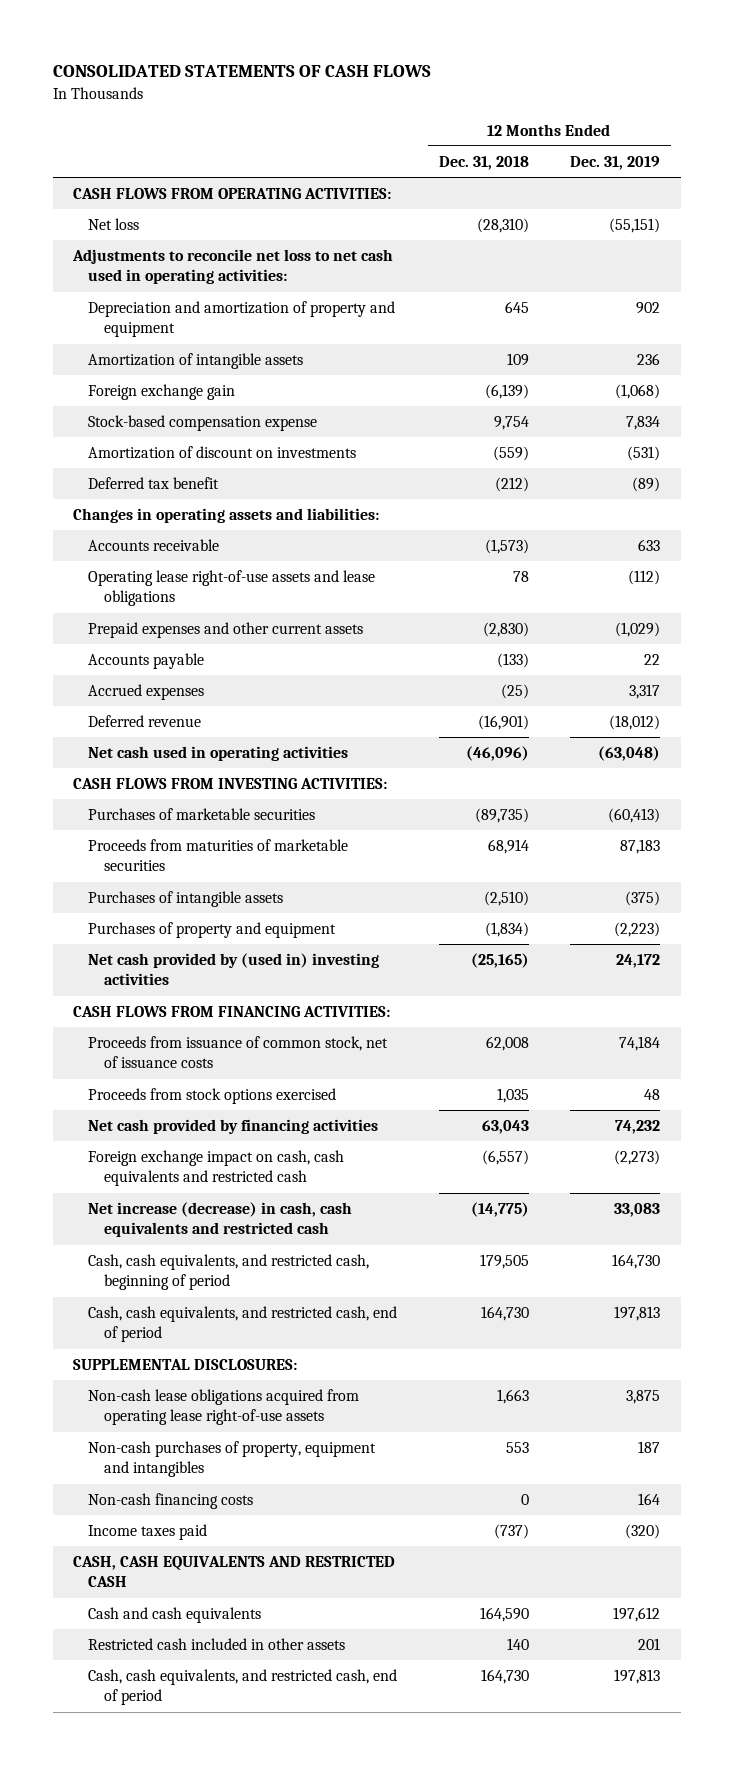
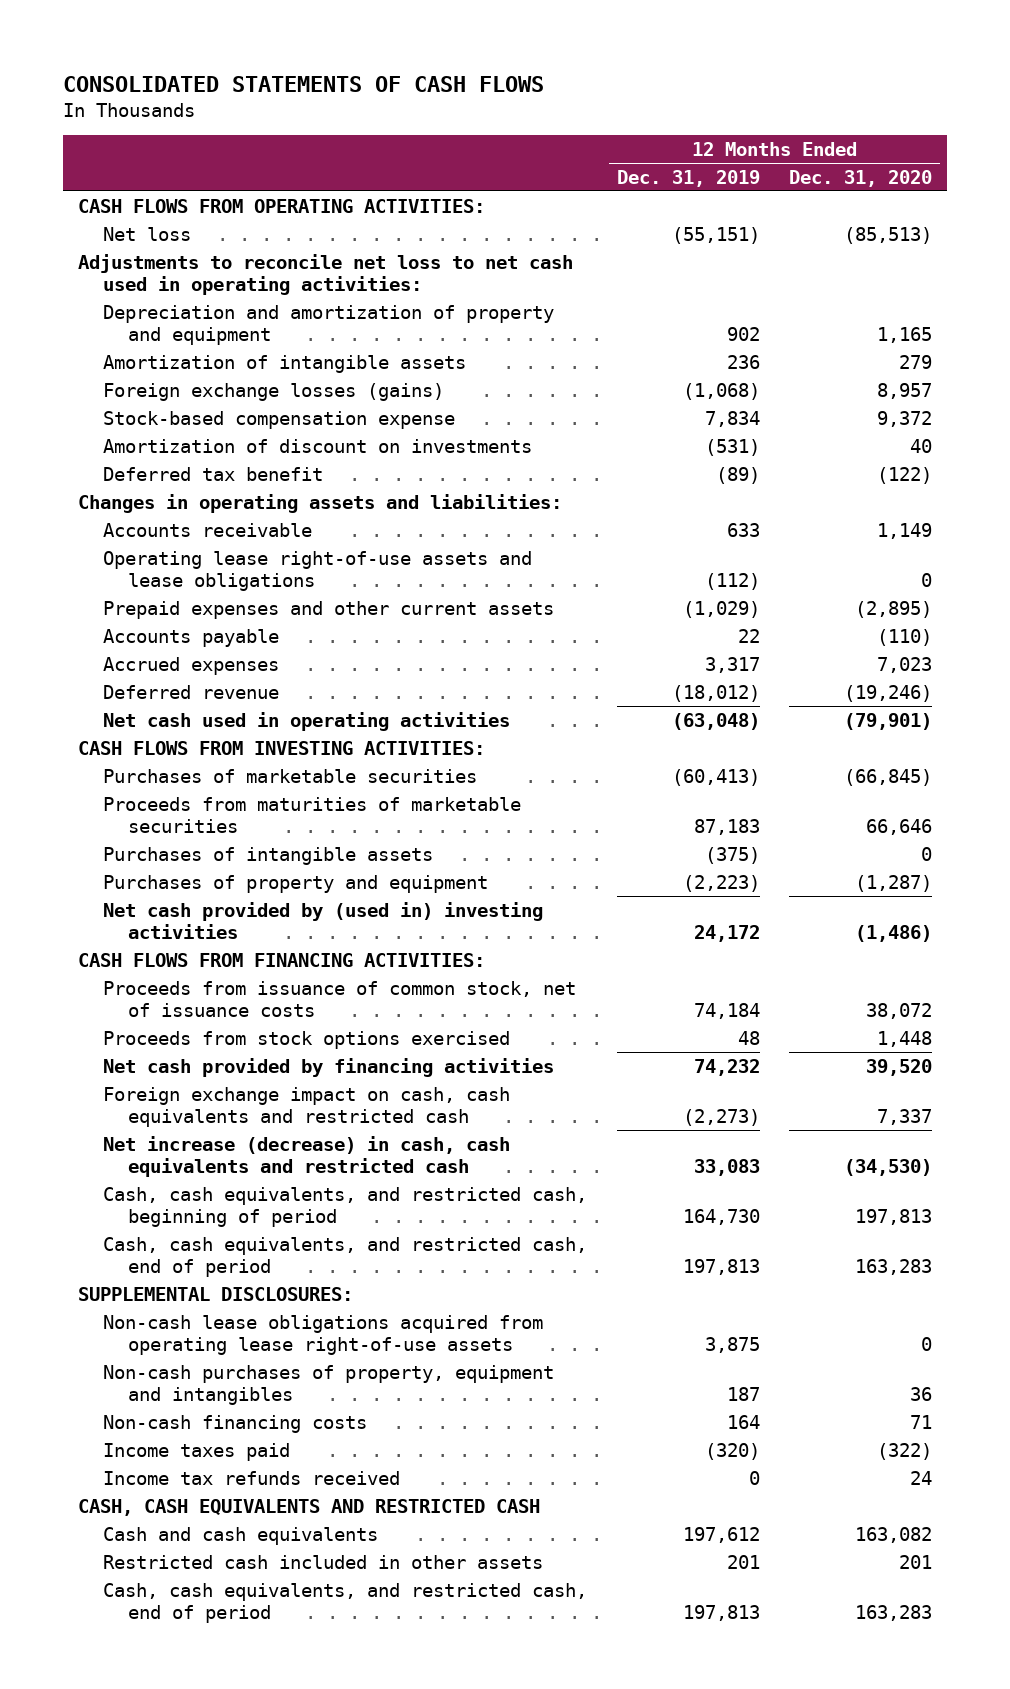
- | 12 Months Ended Dec. 31, 2018 | 12 Months Ended Dec. 31, 2019
+ | 12 Months Ended Dec. 31, 2019 | 12 Months Ended Dec. 31, 2020
- Foreign exchange gain | (6,139) | (1,068)
+ Foreign exchange losses (gains) | (1,068) | 8,957
+ Income tax refunds received | 0 | 24

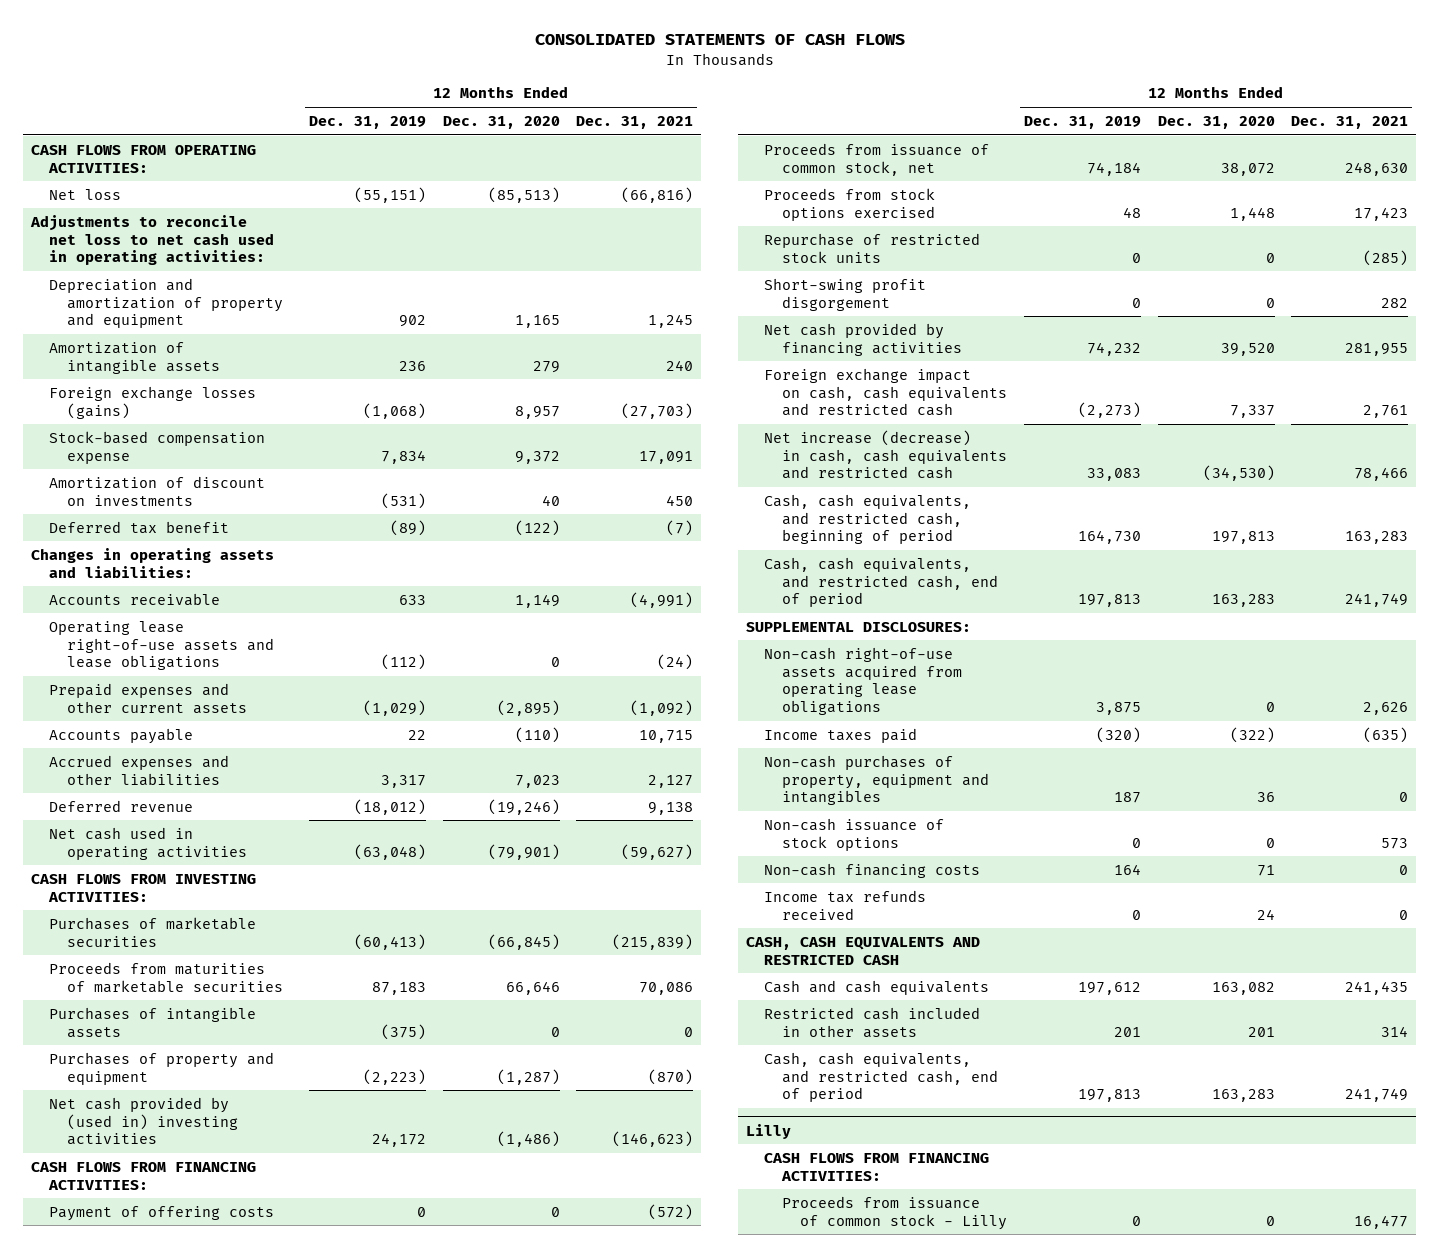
- | 12 Months Ended Dec. 31, 2019 | 12 Months Ended Dec. 31, 2020
+ | 12 Months Ended Dec. 31, 2019 | 12 Months Ended Dec. 31, 2020 | 12 Months Ended Dec. 31, 2021
- Accrued expenses | 3,317 | 7,023
+ Accrued expenses and other liabilities | 3,317 | 7,023 | 2,127
- Proceeds from issuance of common stock, net of issuance costs | 74,184 | 38,072
+ Payment of offering costs | 0 | 0 | (572)
+ Proceeds from issuance of common stock, net | 74,184 | 38,072 | 248,630
+ Repurchase of restricted stock units | 0 | 0 | (285)
+ Short-swing profit disgorgement | 0 | 0 | 282
- Non-cash lease obligations acquired from operating lease right-of-use assets | 3,875 | 0
+ Non-cash right-of-use assets acquired from operating lease obligations | 3,875 | 0 | 2,626
moved up: Income taxes paid | (320) | (322) | (635)
+ Non-cash issuance of stock options | 0 | 0 | 573
+ Lilly
+ CASH FLOWS FROM FINANCING ACTIVITIES:
+ Proceeds from issuance of common stock - Lilly | 0 | 0 | 16,477

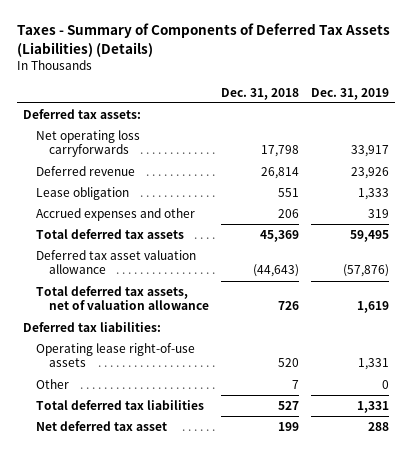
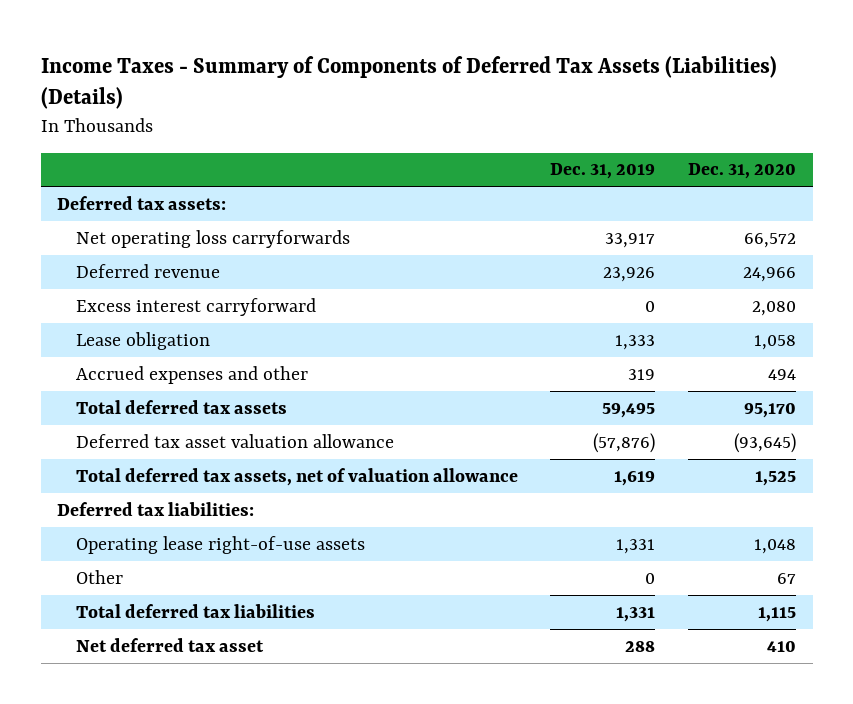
- Taxes - Summary of Components of Deferred Tax Assets (Liabilities) (Details)
+ Income Taxes - Summary of Components of Deferred Tax Assets (Liabilities) (Details)
- | Dec. 31, 2018 | Dec. 31, 2019
+ | Dec. 31, 2019 | Dec. 31, 2020
+ Excess interest carryforward | 0 | 2,080

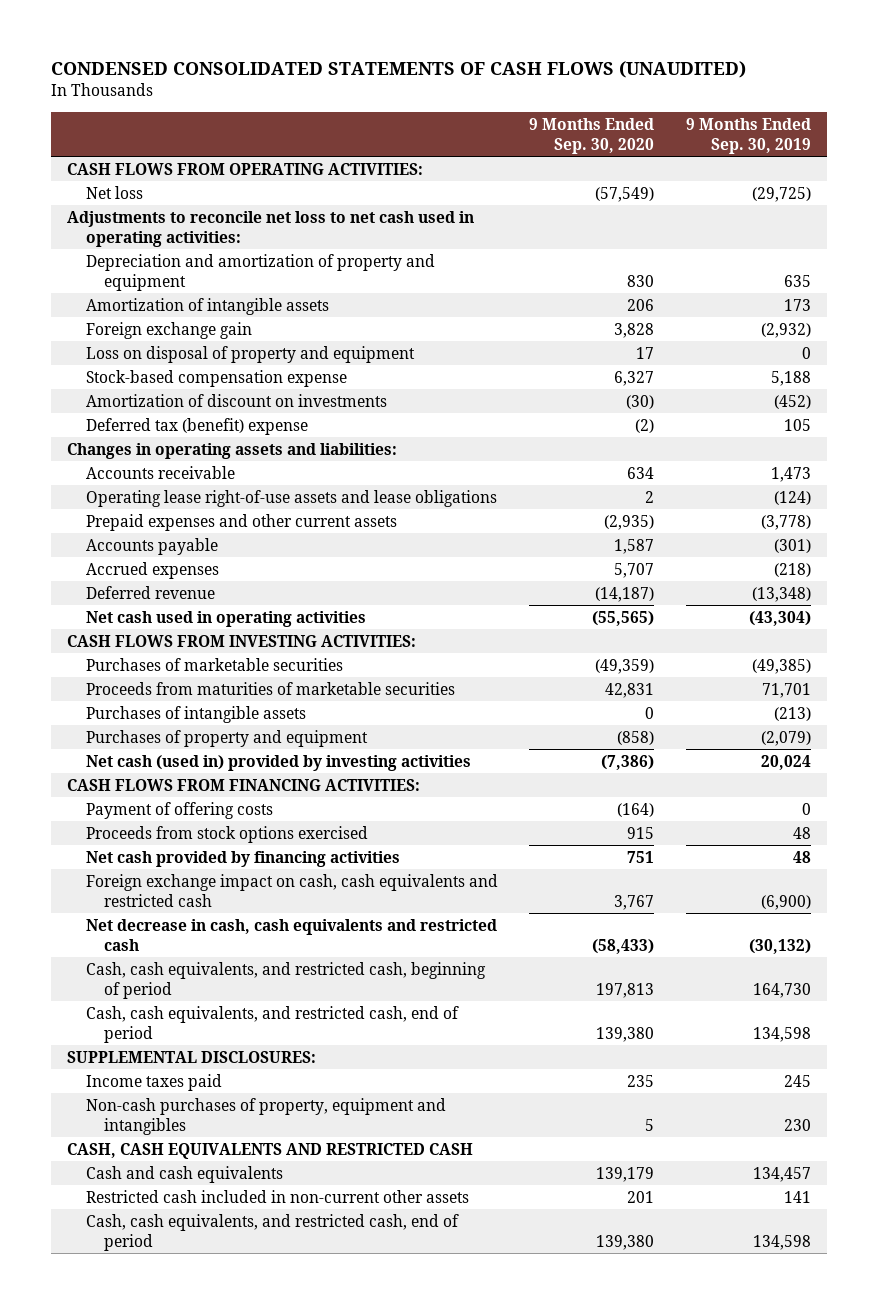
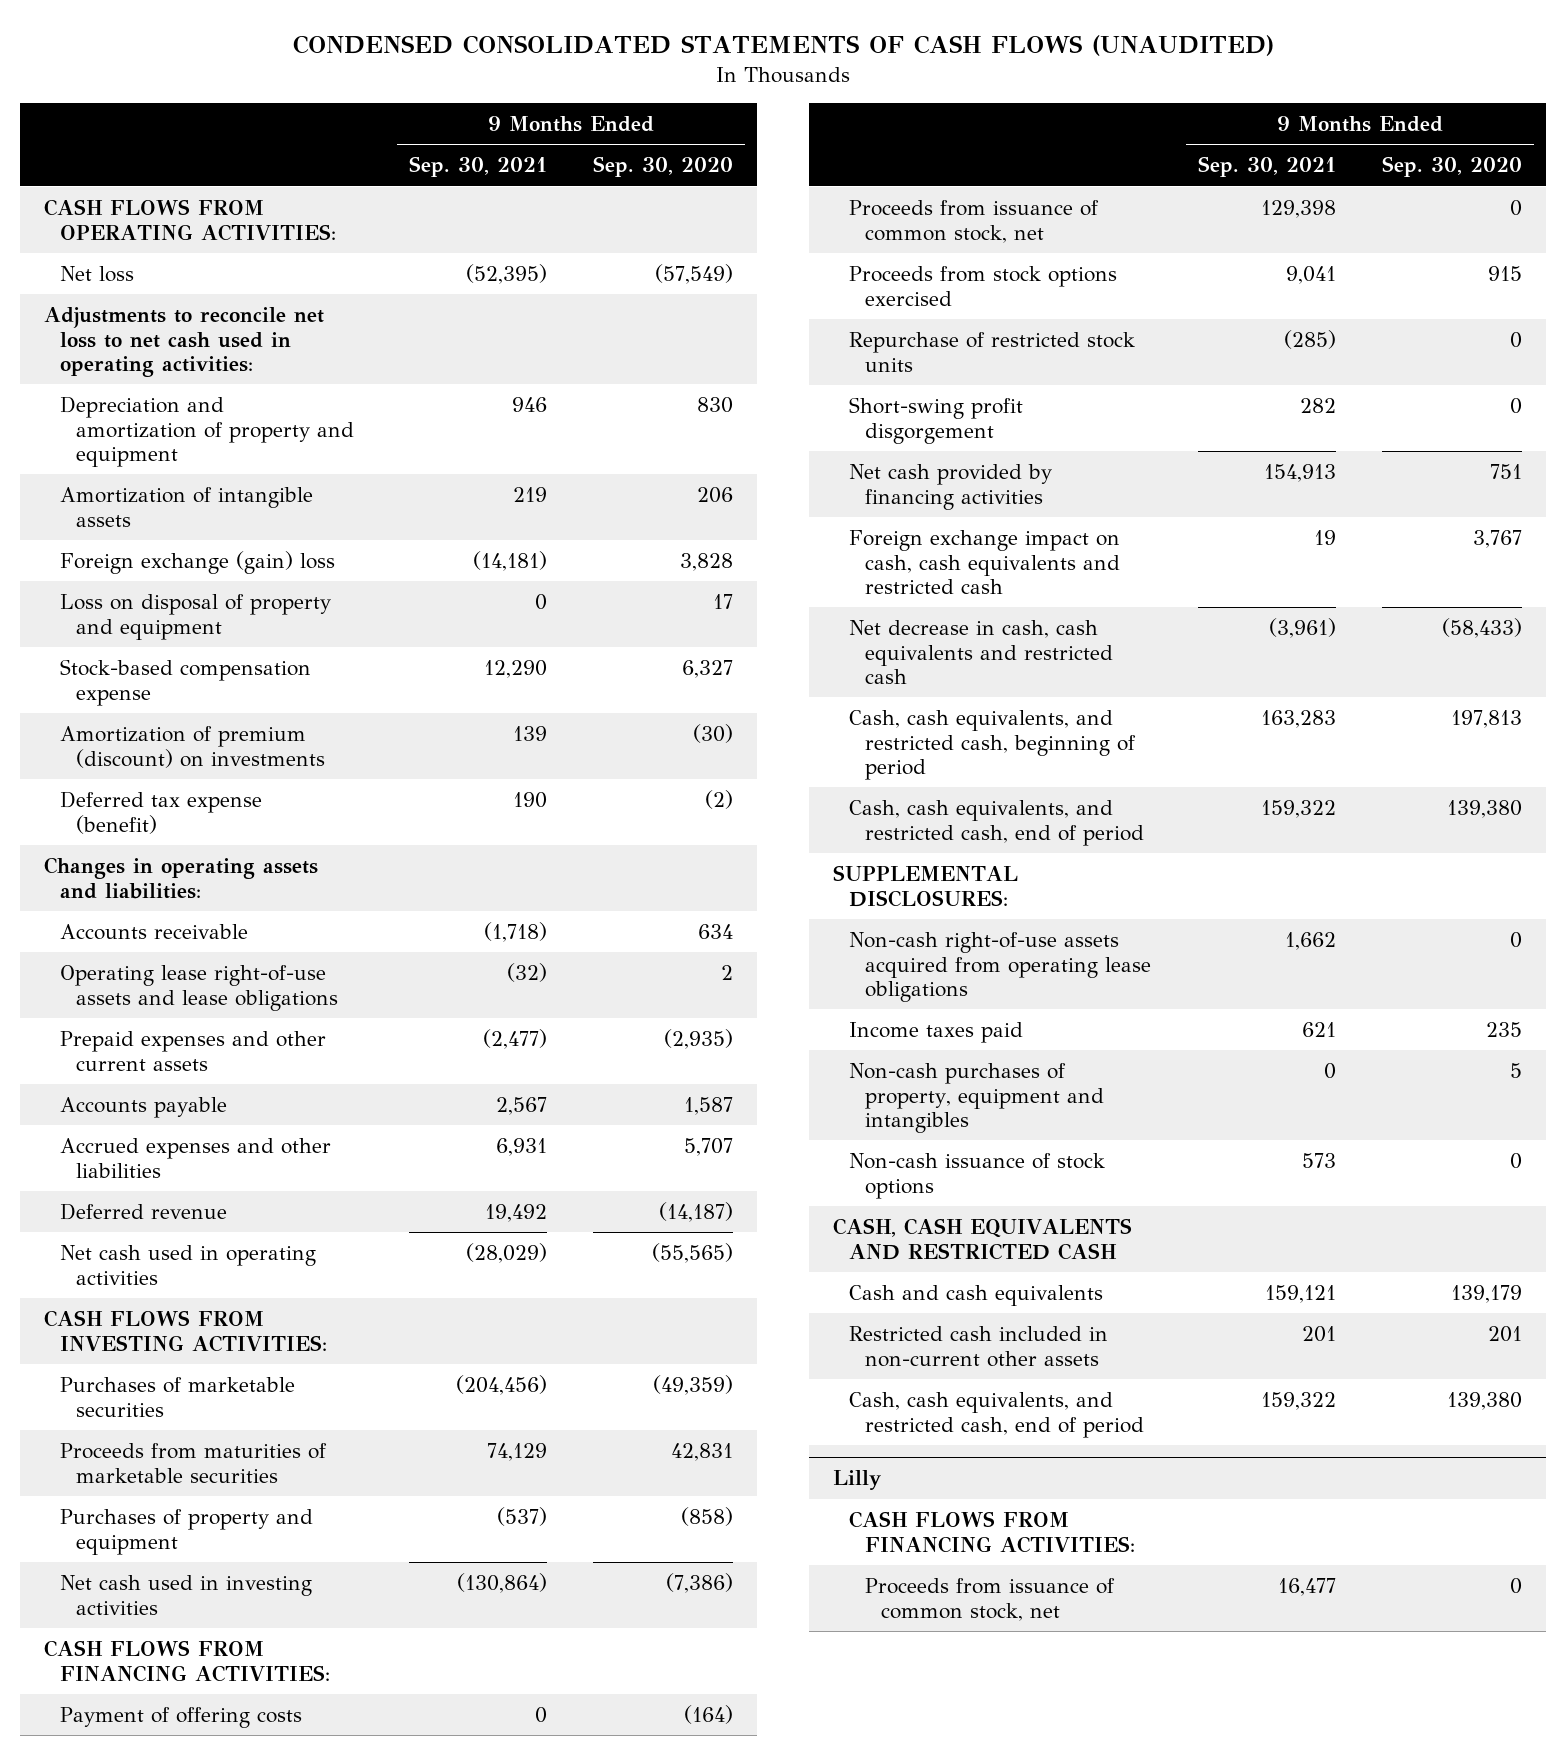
- | 9 Months Ended Sep. 30, 2020 | 9 Months Ended Sep. 30, 2019
+ | 9 Months Ended Sep. 30, 2021 | 9 Months Ended Sep. 30, 2020
- Foreign exchange gain | 3,828 | (2,932)
+ Foreign exchange (gain) loss | (14,181) | 3,828
- Amortization of discount on investments | (30) | (452)
- Deferred tax (benefit) expense | (2) | 105
+ Amortization of premium (discount) on investments | 139 | (30)
+ Deferred tax expense (benefit) | 190 | (2)
- Accrued expenses | 5,707 | (218)
+ Accrued expenses and other liabilities | 6,931 | 5,707
- Purchases of intangible assets | 0 | (213)
- Net cash (used in) provided by investing activities | (7,386) | 20,024
+ Net cash used in investing activities | (130,864) | (7,386)
+ Proceeds from issuance of common stock, net | 129,398 | 0
+ Repurchase of restricted stock units | (285) | 0
+ Short-swing profit disgorgement | 282 | 0
+ Non-cash right-of-use assets acquired from operating lease obligations | 1,662 | 0
+ Non-cash issuance of stock options | 573 | 0
+ Lilly
+ CASH FLOWS FROM FINANCING ACTIVITIES:
+ Proceeds from issuance of common stock, net | 16,477 | 0

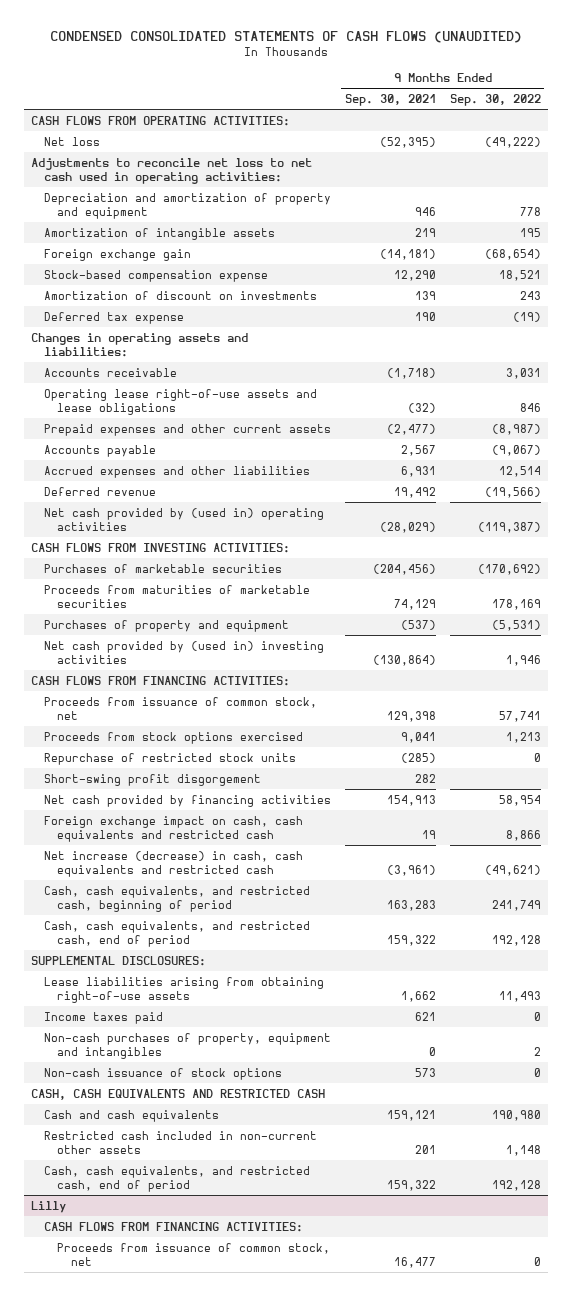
- | 9 Months Ended Sep. 30, 2021 | 9 Months Ended Sep. 30, 2020
+ | 9 Months Ended Sep. 30, 2021 | 9 Months Ended Sep. 30, 2022
- Foreign exchange (gain) loss | (14,181) | 3,828
- Loss on disposal of property and equipment | 0 | 17
+ Foreign exchange gain | (14,181) | (68,654)
- Amortization of premium (discount) on investments | 139 | (30)
- Deferred tax expense (benefit) | 190 | (2)
+ Amortization of discount on investments | 139 | 243
+ Deferred tax expense | 190 | (19)
- Net cash used in operating activities | (28,029) | (55,565)
+ Net cash provided by (used in) operating activities | (28,029) | (119,387)
- Net cash used in investing activities | (130,864) | (7,386)
+ Net cash provided by (used in) investing activities | (130,864) | 1,946
- Payment of offering costs | 0 | (164)
- Net decrease in cash, cash equivalents and restricted cash | (3,961) | (58,433)
+ Net increase (decrease) in cash, cash equivalents and restricted cash | (3,961) | (49,621)
- Non-cash right-of-use assets acquired from operating lease obligations | 1,662 | 0
+ Lease liabilities arising from obtaining right-of-use assets | 1,662 | 11,493

